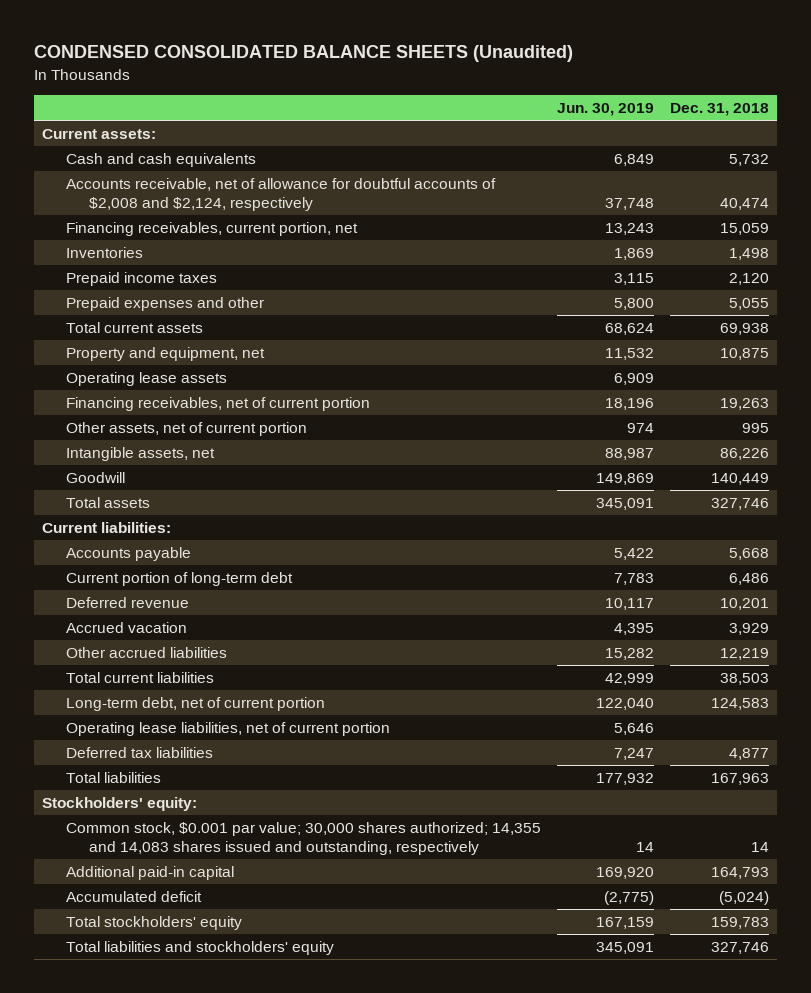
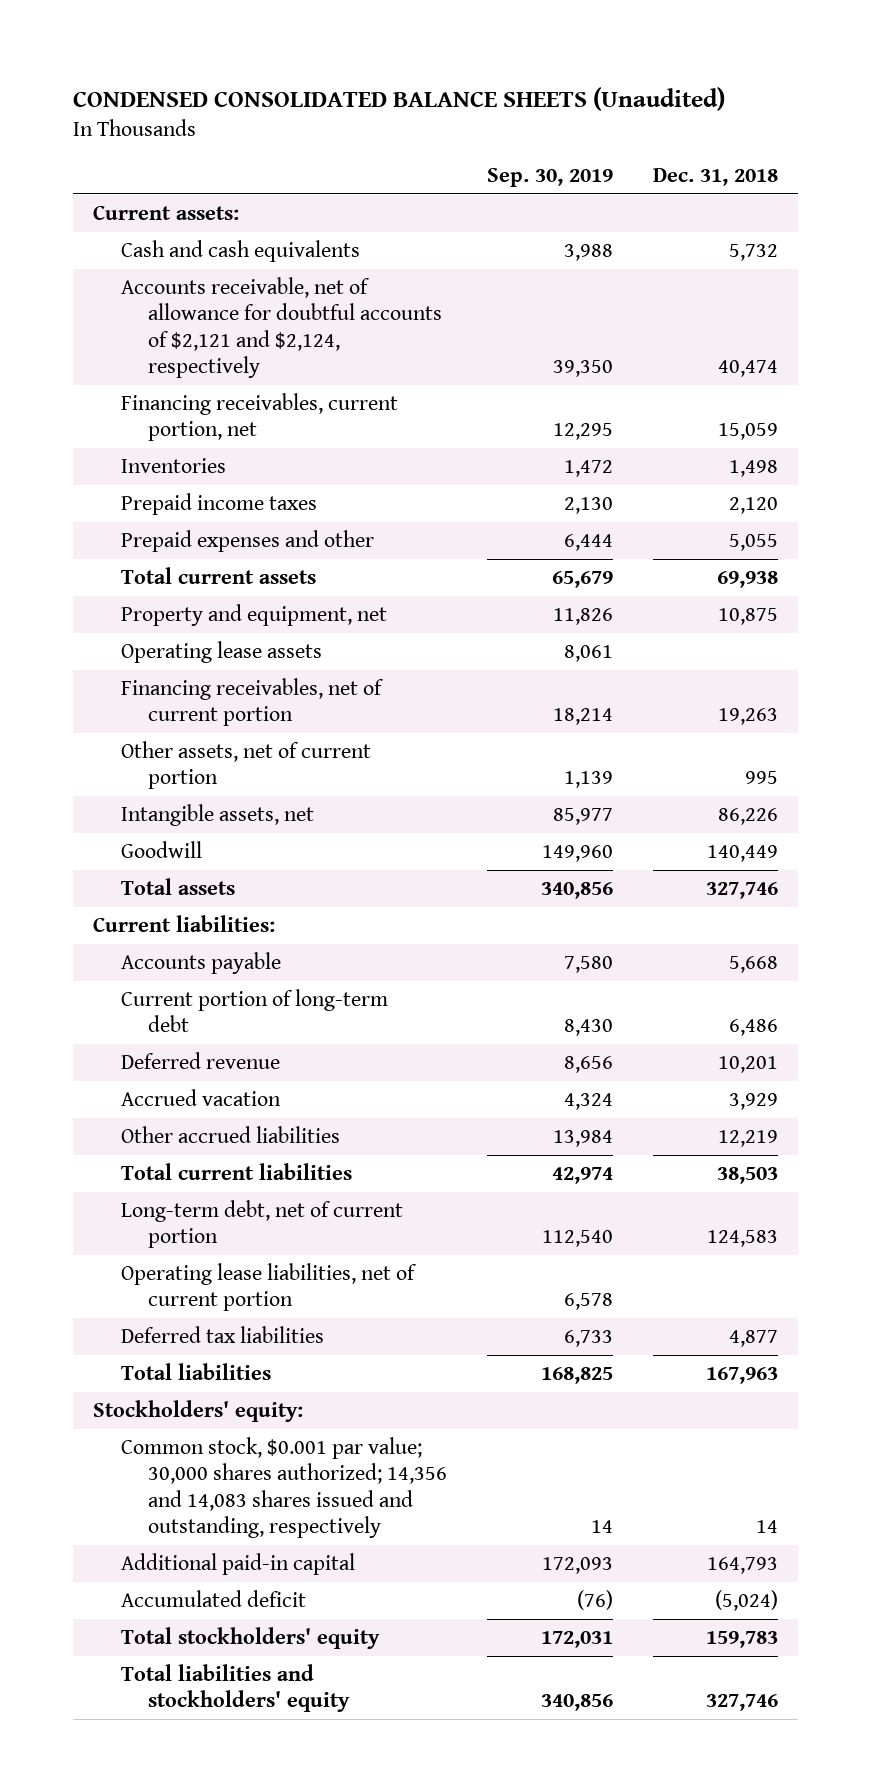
- | Jun. 30, 2019 | Dec. 31, 2018
+ | Sep. 30, 2019 | Dec. 31, 2018
- Accounts receivable, net of allowance for doubtful accounts of $2,008 and $2,124, respectively | 37,748 | 40,474
+ Accounts receivable, net of allowance for doubtful accounts of $2,121 and $2,124, respectively | 39,350 | 40,474
- Common stock, $0.001 par value; 30,000 shares authorized; 14,355 and 14,083 shares issued and outstanding, respectively | 14 | 14
+ Common stock, $0.001 par value; 30,000 shares authorized; 14,356 and 14,083 shares issued and outstanding, respectively | 14 | 14

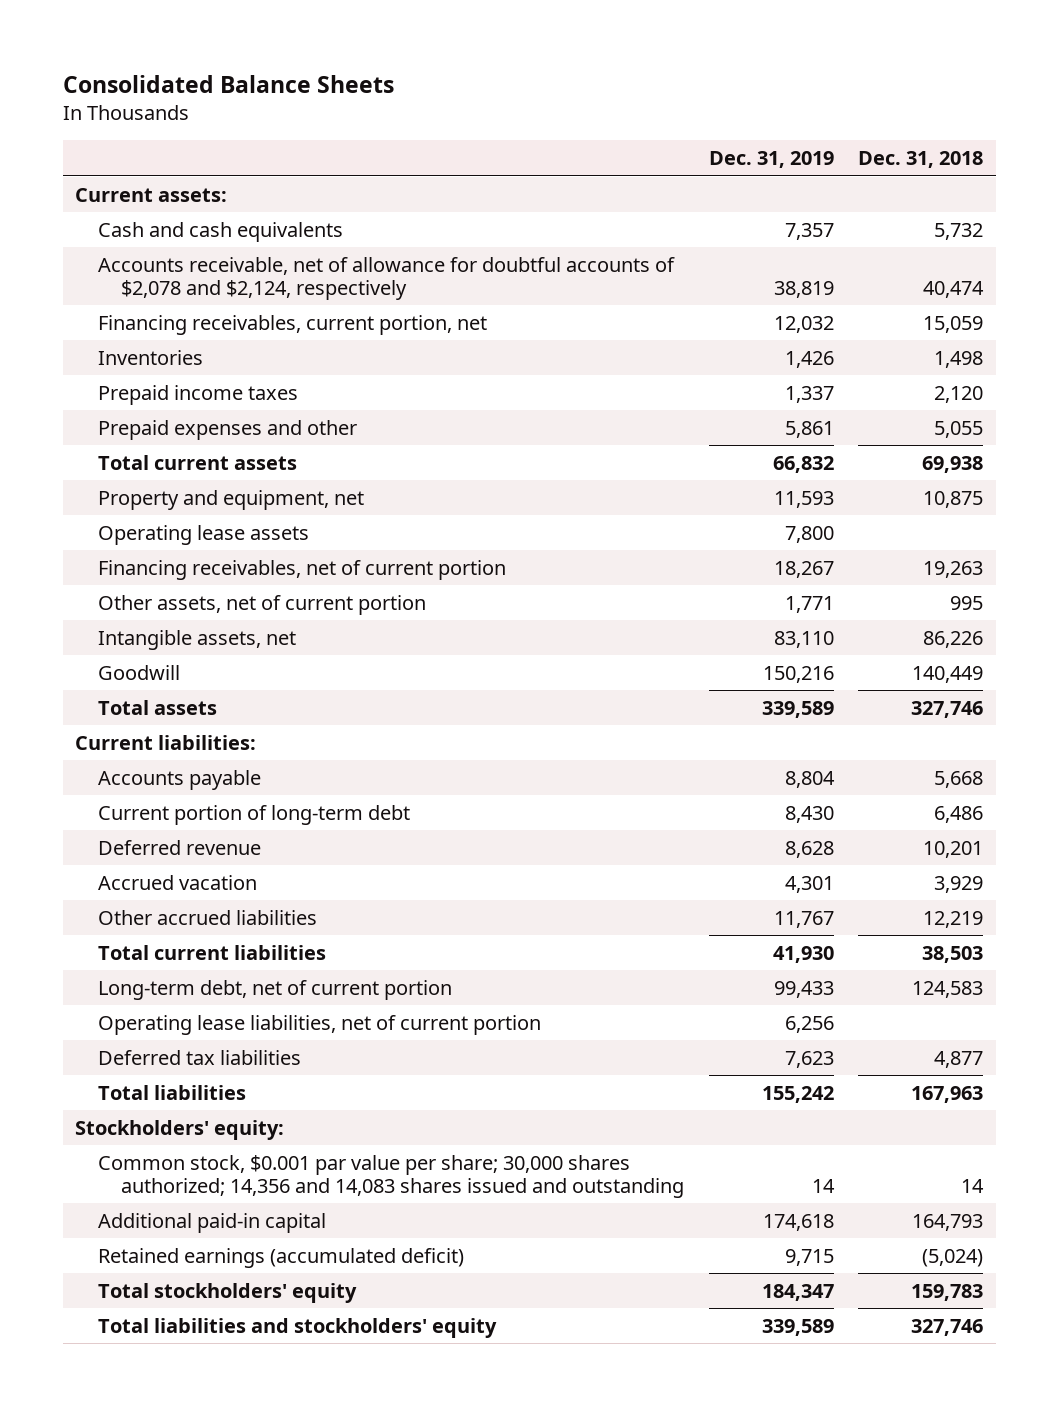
- CONDENSED CONSOLIDATED BALANCE SHEETS (Unaudited)
+ Consolidated Balance Sheets
- | Sep. 30, 2019 | Dec. 31, 2018
+ | Dec. 31, 2019 | Dec. 31, 2018
- Accounts receivable, net of allowance for doubtful accounts of $2,121 and $2,124, respectively | 39,350 | 40,474
+ Accounts receivable, net of allowance for doubtful accounts of $2,078 and $2,124, respectively | 38,819 | 40,474
- Common stock, $0.001 par value; 30,000 shares authorized; 14,356 and 14,083 shares issued and outstanding, respectively | 14 | 14
+ Common stock, $0.001 par value per share; 30,000 shares authorized; 14,356 and 14,083 shares issued and outstanding | 14 | 14
- Accumulated deficit | (76) | (5,024)
+ Retained earnings (accumulated deficit) | 9,715 | (5,024)

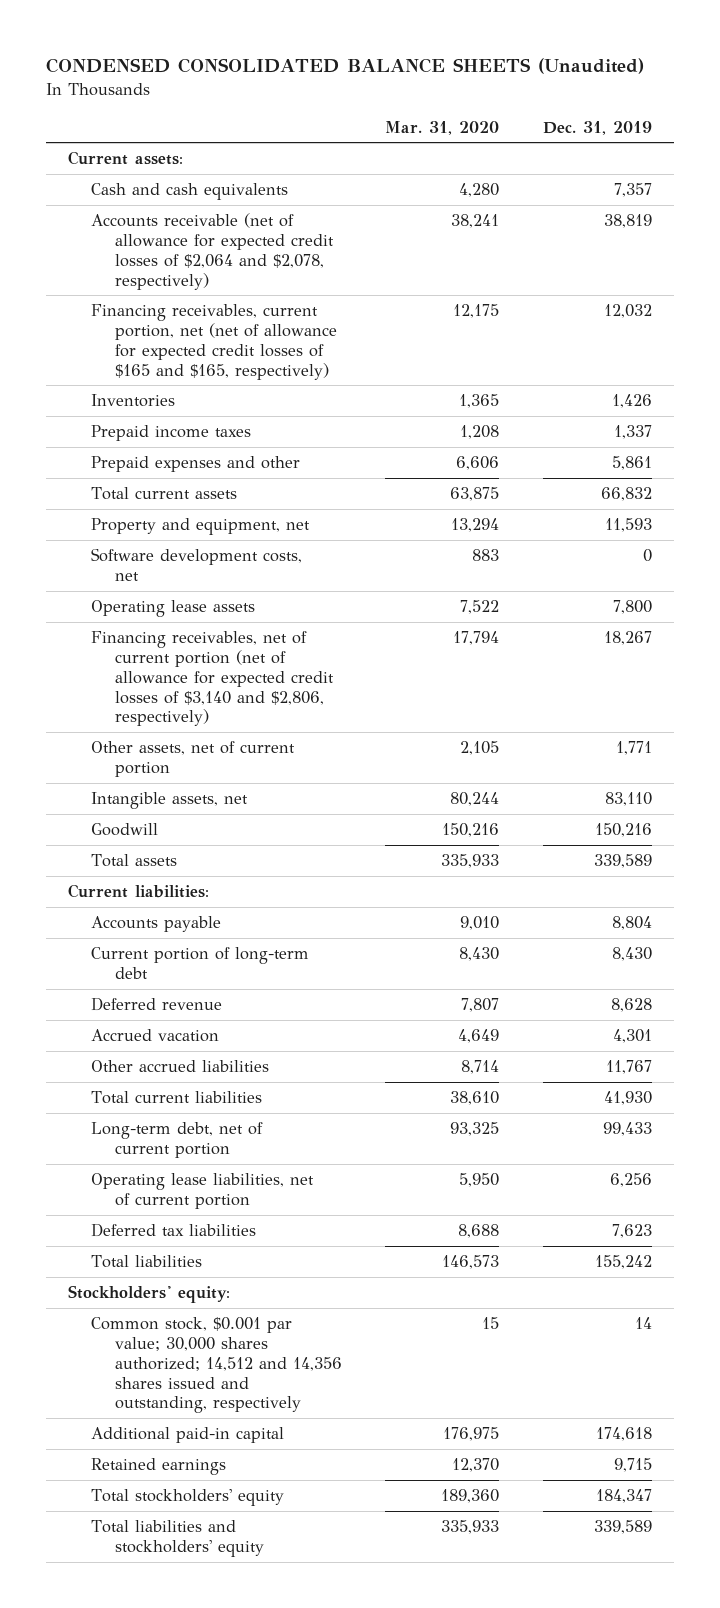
- Consolidated Balance Sheets
+ CONDENSED CONSOLIDATED BALANCE SHEETS (Unaudited)
- | Dec. 31, 2019 | Dec. 31, 2018
+ | Mar. 31, 2020 | Dec. 31, 2019
- Accounts receivable, net of allowance for doubtful accounts of $2,078 and $2,124, respectively | 38,819 | 40,474
- Financing receivables, current portion, net | 12,032 | 15,059
+ Accounts receivable (net of allowance for expected credit losses of $2,064 and $2,078, respectively) | 38,241 | 38,819
+ Financing receivables, current portion, net (net of allowance for expected credit losses of $165 and $165, respectively) | 12,175 | 12,032
+ Software development costs, net | 883 | 0
- Financing receivables, net of current portion | 18,267 | 19,263
+ Financing receivables, net of current portion (net of allowance for expected credit losses of $3,140 and $2,806, respectively) | 17,794 | 18,267
- Common stock, $0.001 par value per share; 30,000 shares authorized; 14,356 and 14,083 shares issued and outstanding | 14 | 14
+ Common stock, $0.001 par value; 30,000 shares authorized; 14,512 and 14,356 shares issued and outstanding, respectively | 15 | 14
- Retained earnings (accumulated deficit) | 9,715 | (5,024)
+ Retained earnings | 12,370 | 9,715

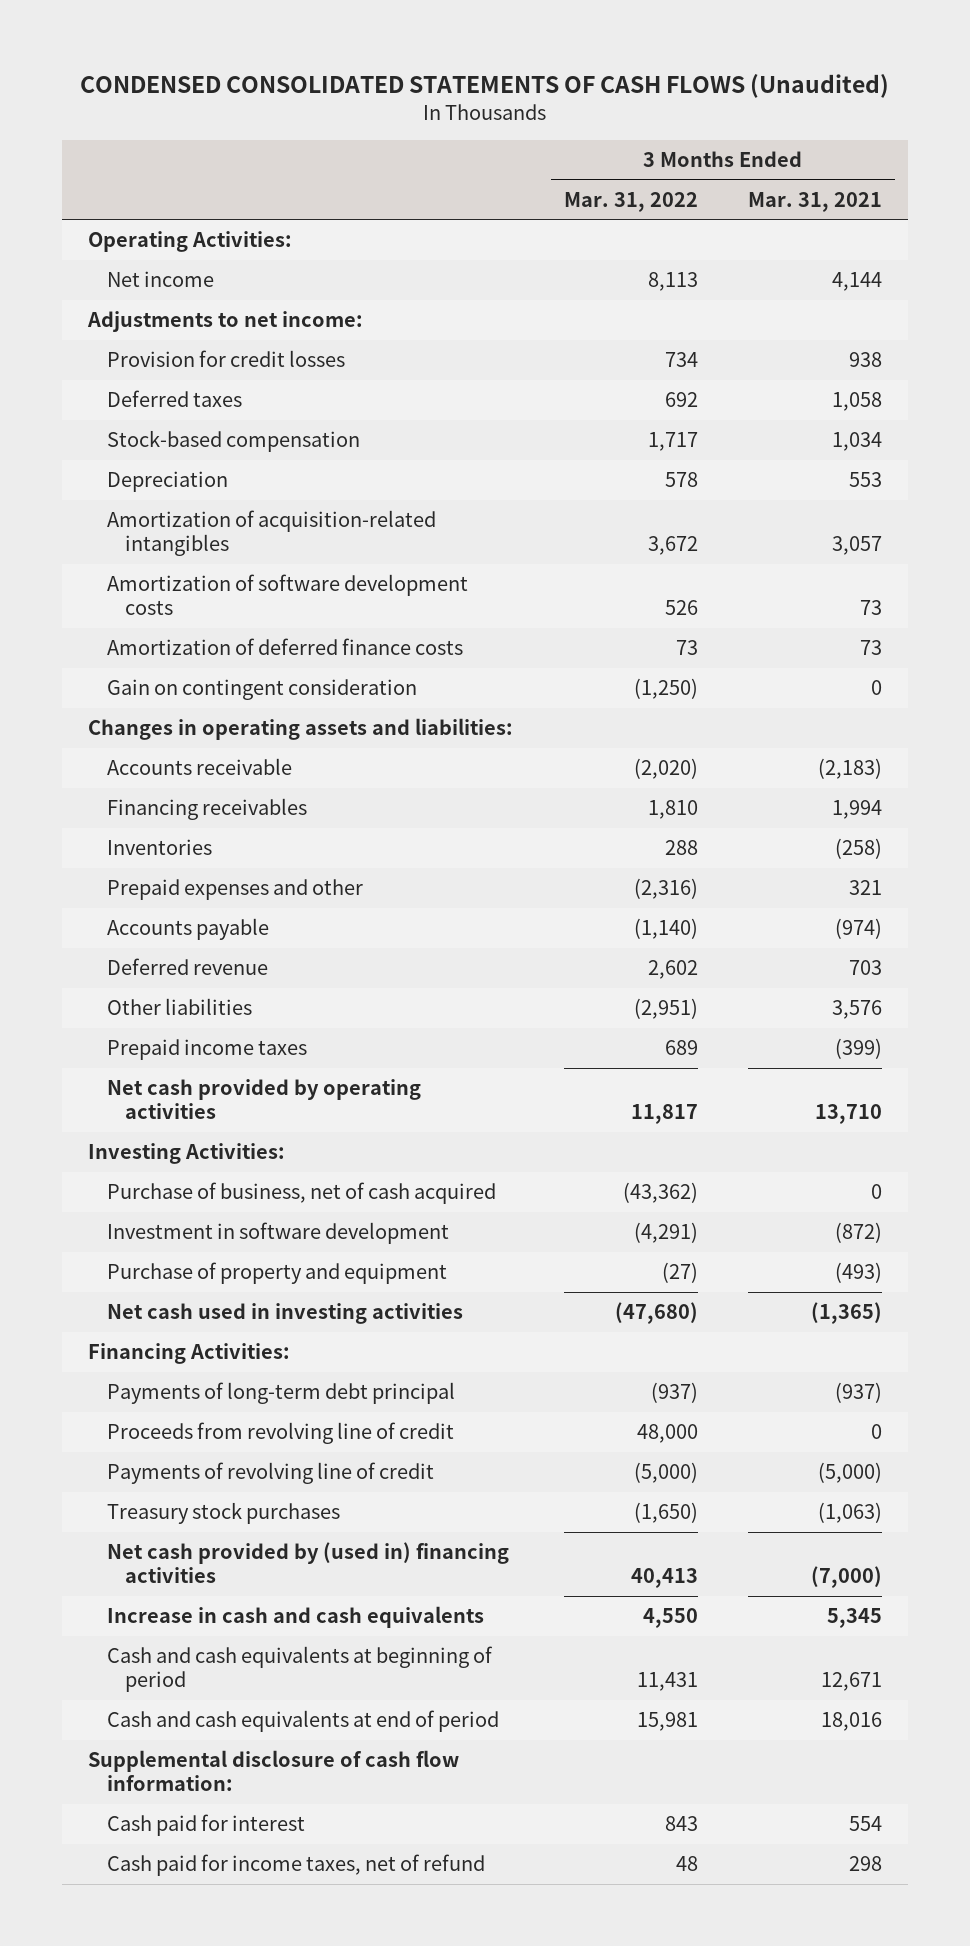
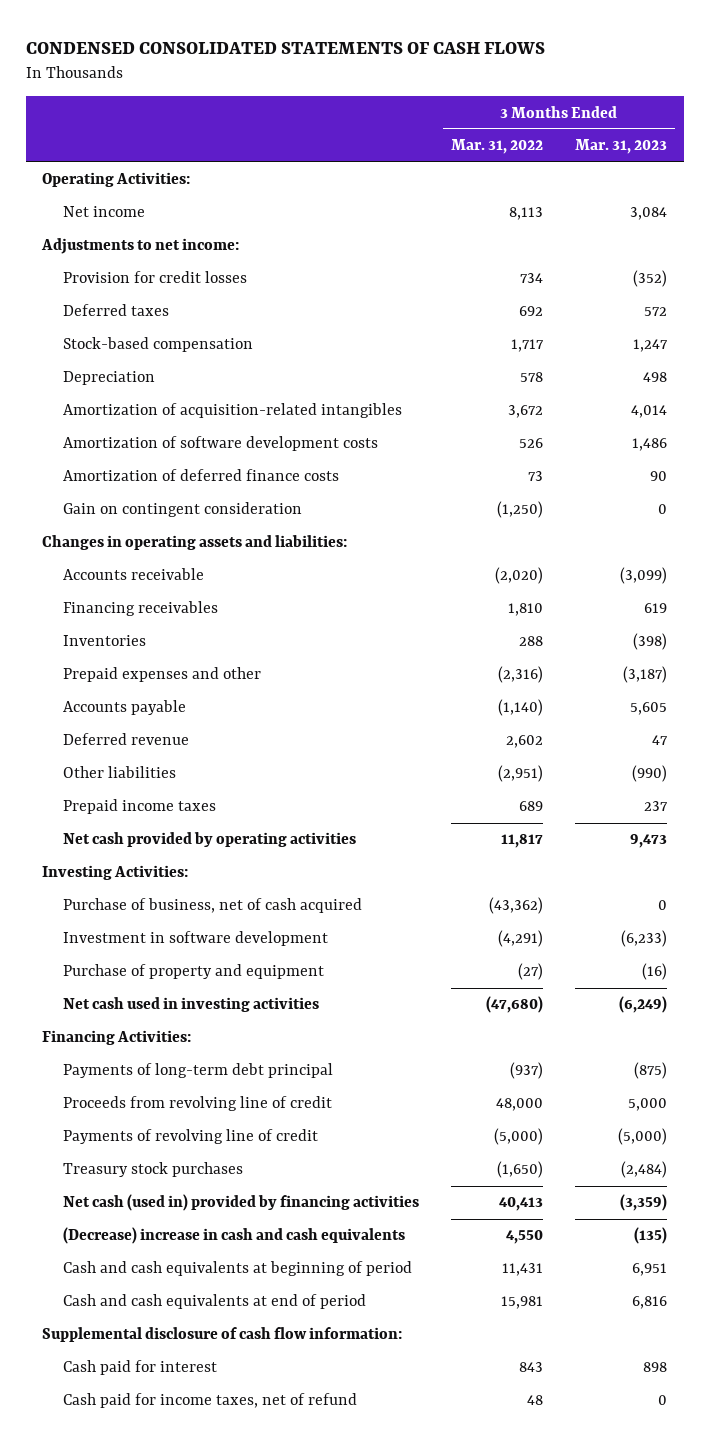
- CONDENSED CONSOLIDATED STATEMENTS OF CASH FLOWS (Unaudited)
+ CONDENSED CONSOLIDATED STATEMENTS OF CASH FLOWS
- | 3 Months Ended Mar. 31, 2022 | 3 Months Ended Mar. 31, 2021
+ | 3 Months Ended Mar. 31, 2022 | 3 Months Ended Mar. 31, 2023
- Net cash provided by (used in) financing activities | 40,413 | (7,000)
- Increase in cash and cash equivalents | 4,550 | 5,345
+ Net cash (used in) provided by financing activities | 40,413 | (3,359)
+ (Decrease) increase in cash and cash equivalents | 4,550 | (135)

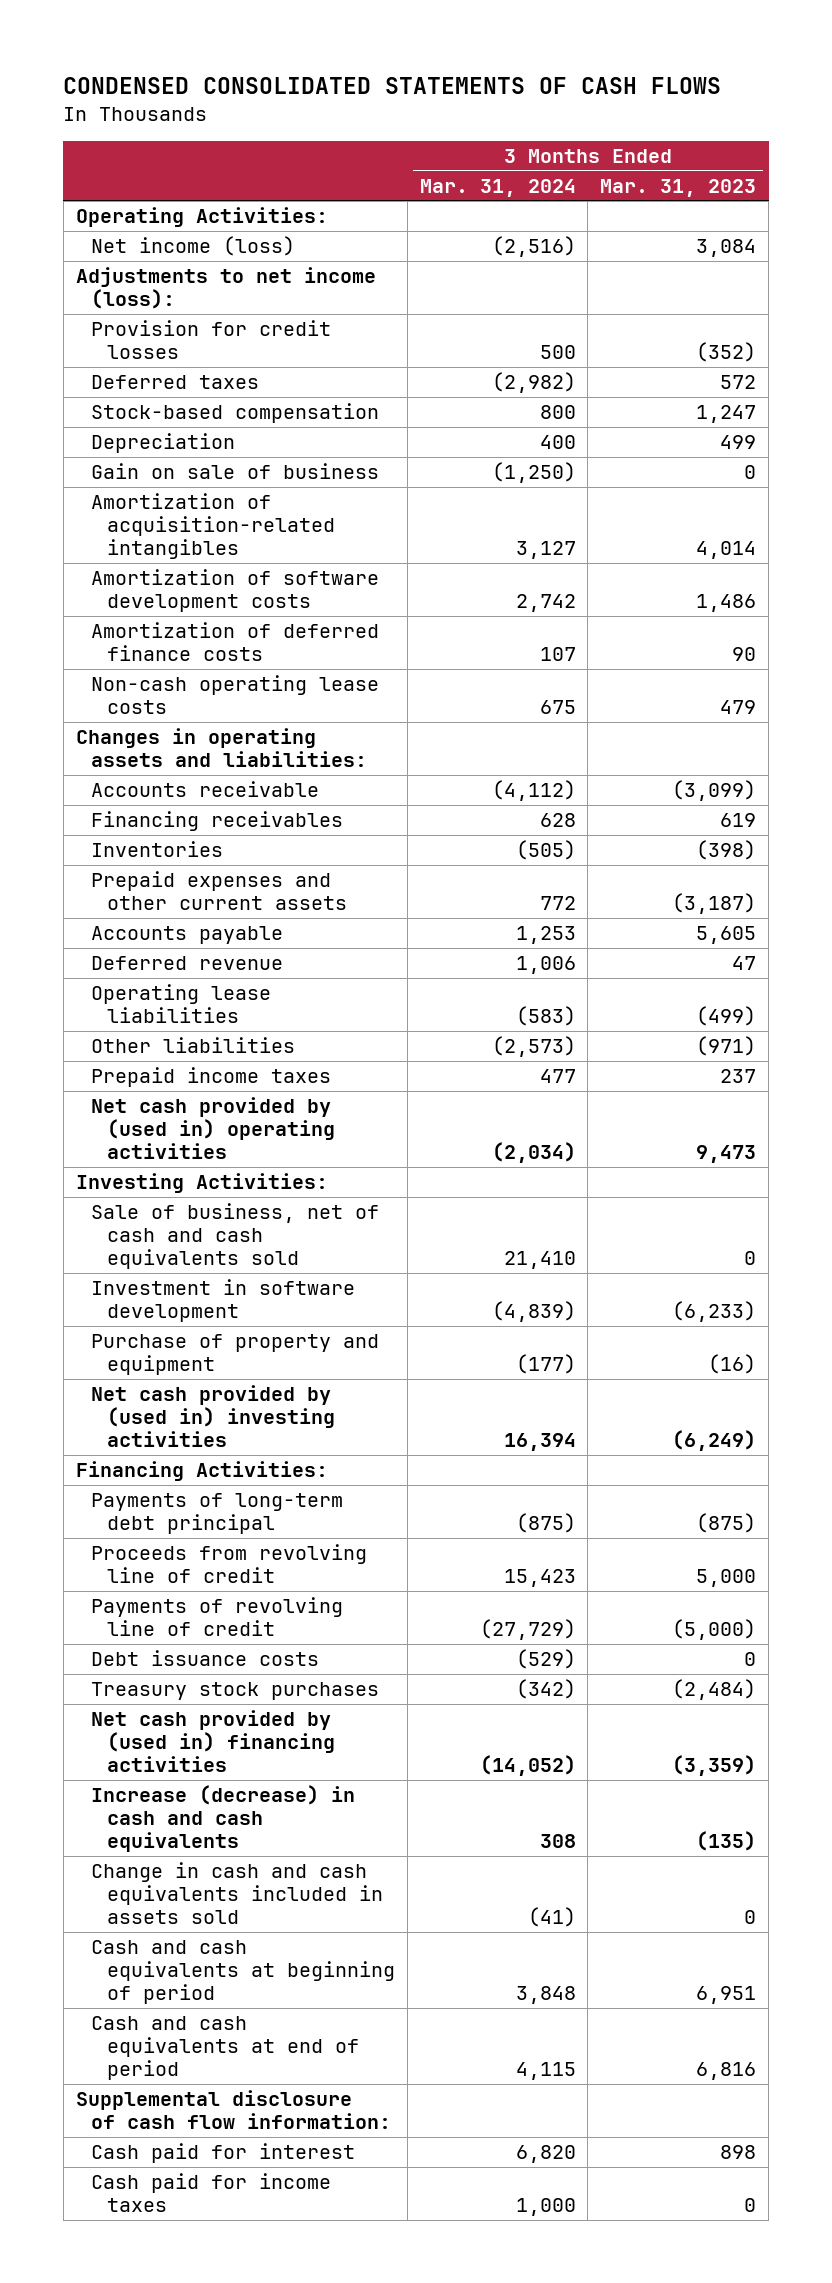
- | 3 Months Ended Mar. 31, 2022 | 3 Months Ended Mar. 31, 2023
+ | 3 Months Ended Mar. 31, 2024 | 3 Months Ended Mar. 31, 2023
- Net income | 8,113 | 3,084
- Adjustments to net income:
+ Net income (loss) | (2,516) | 3,084
+ Adjustments to net income (loss):
- Depreciation | 578 | 498
+ Depreciation | 400 | 499
+ Gain on sale of business | (1,250) | 0
- Gain on contingent consideration | (1,250) | 0
+ Non-cash operating lease costs | 675 | 479
- Prepaid expenses and other | (2,316) | (3,187)
+ Prepaid expenses and other current assets | 772 | (3,187)
- Other liabilities | (2,951) | (990)
+ Operating lease liabilities | (583) | (499)
+ Other liabilities | (2,573) | (971)
- Net cash provided by operating activities | 11,817 | 9,473
+ Net cash provided by (used in) operating activities | (2,034) | 9,473
- Purchase of business, net of cash acquired | (43,362) | 0
+ Sale of business, net of cash and cash equivalents sold | 21,410 | 0
- Net cash used in investing activities | (47,680) | (6,249)
+ Net cash provided by (used in) investing activities | 16,394 | (6,249)
+ Debt issuance costs | (529) | 0
- Net cash (used in) provided by financing activities | 40,413 | (3,359)
- (Decrease) increase in cash and cash equivalents | 4,550 | (135)
+ Net cash provided by (used in) financing activities | (14,052) | (3,359)
+ Increase (decrease) in cash and cash equivalents | 308 | (135)
+ Change in cash and cash equivalents included in assets sold | (41) | 0
- Cash paid for income taxes, net of refund | 48 | 0
+ Cash paid for income taxes | 1,000 | 0

